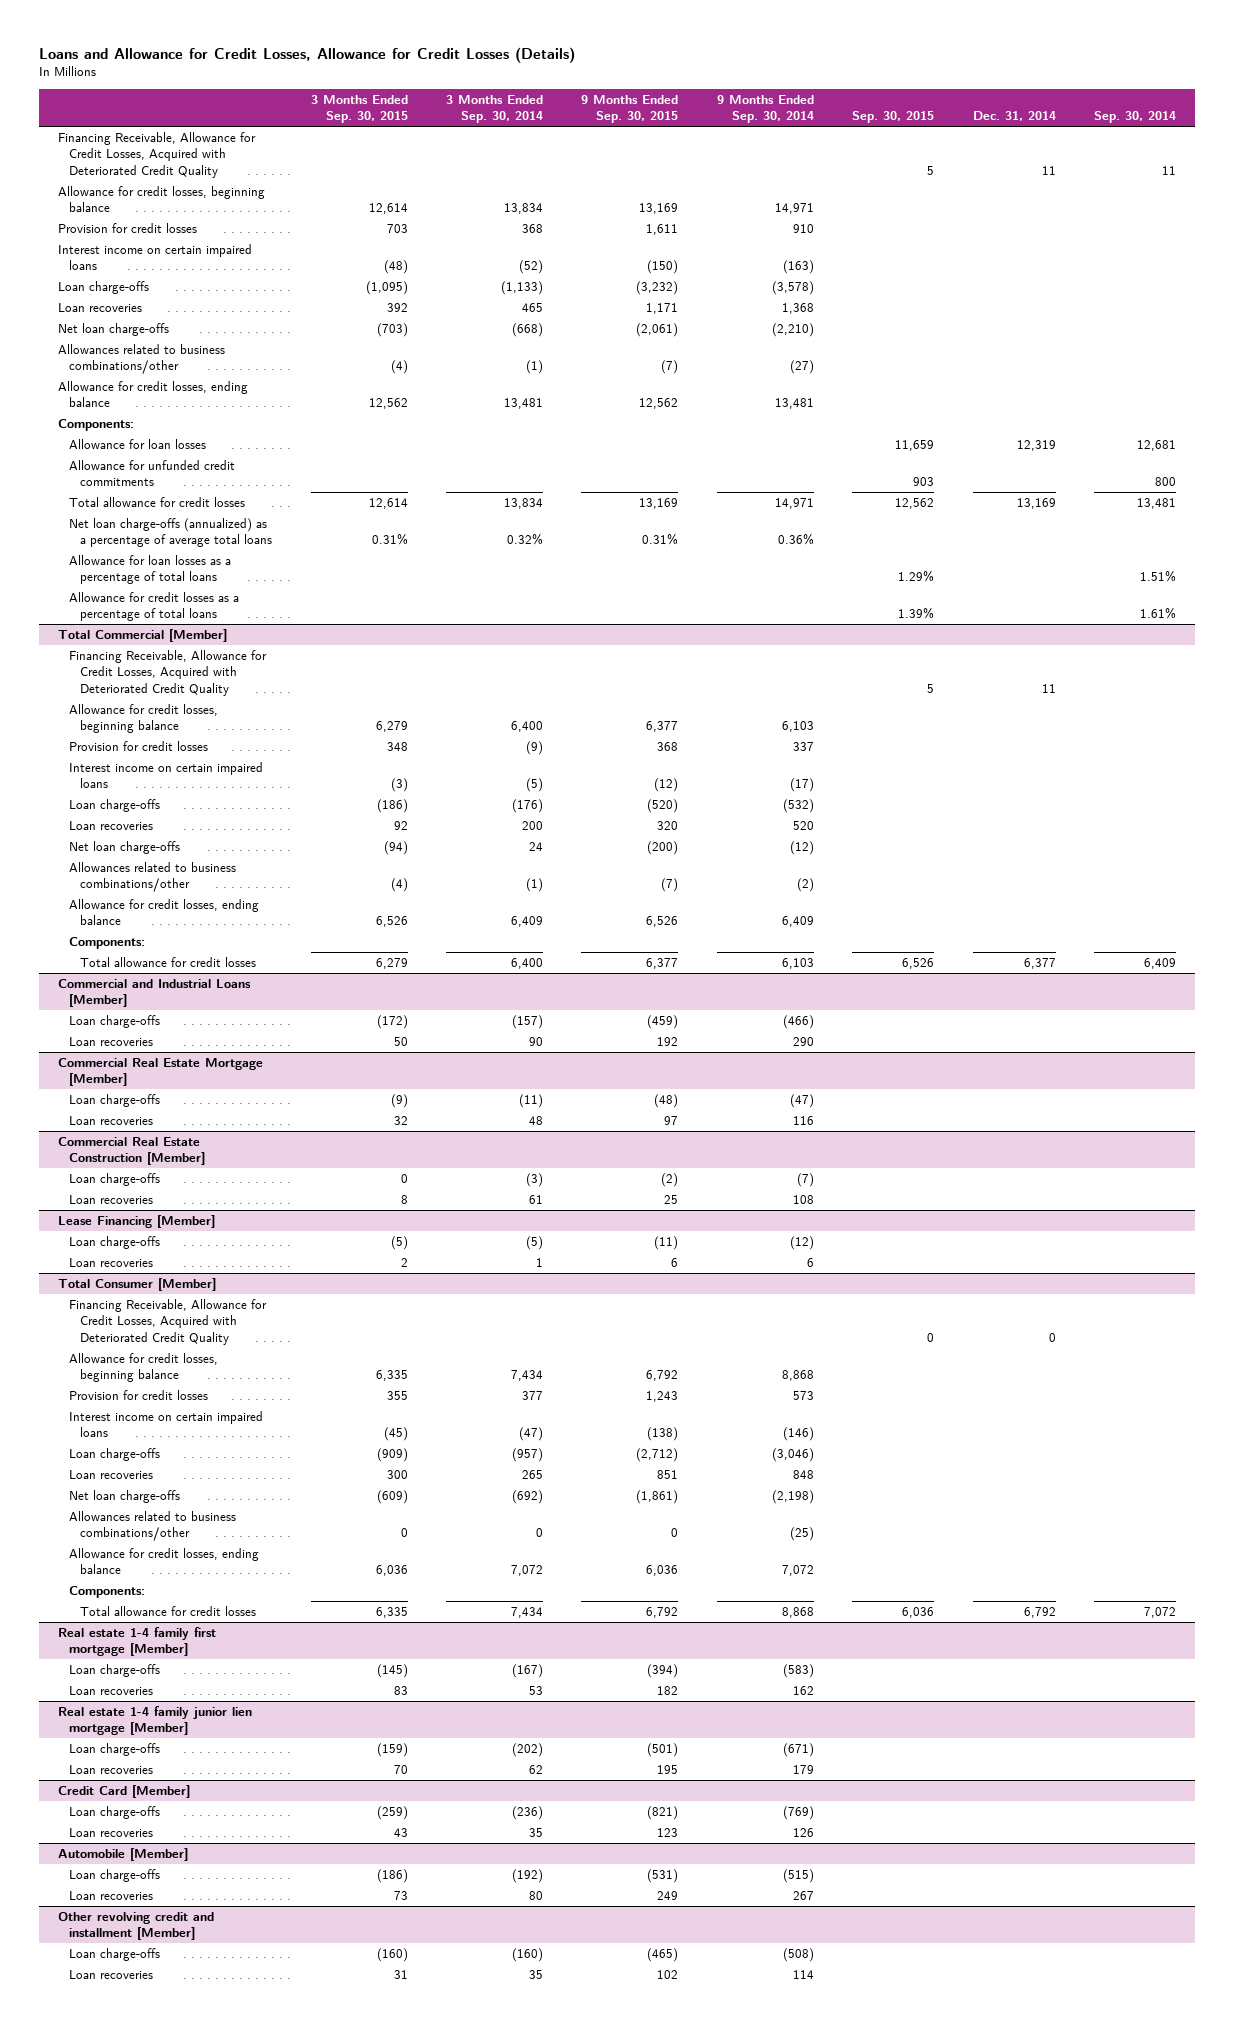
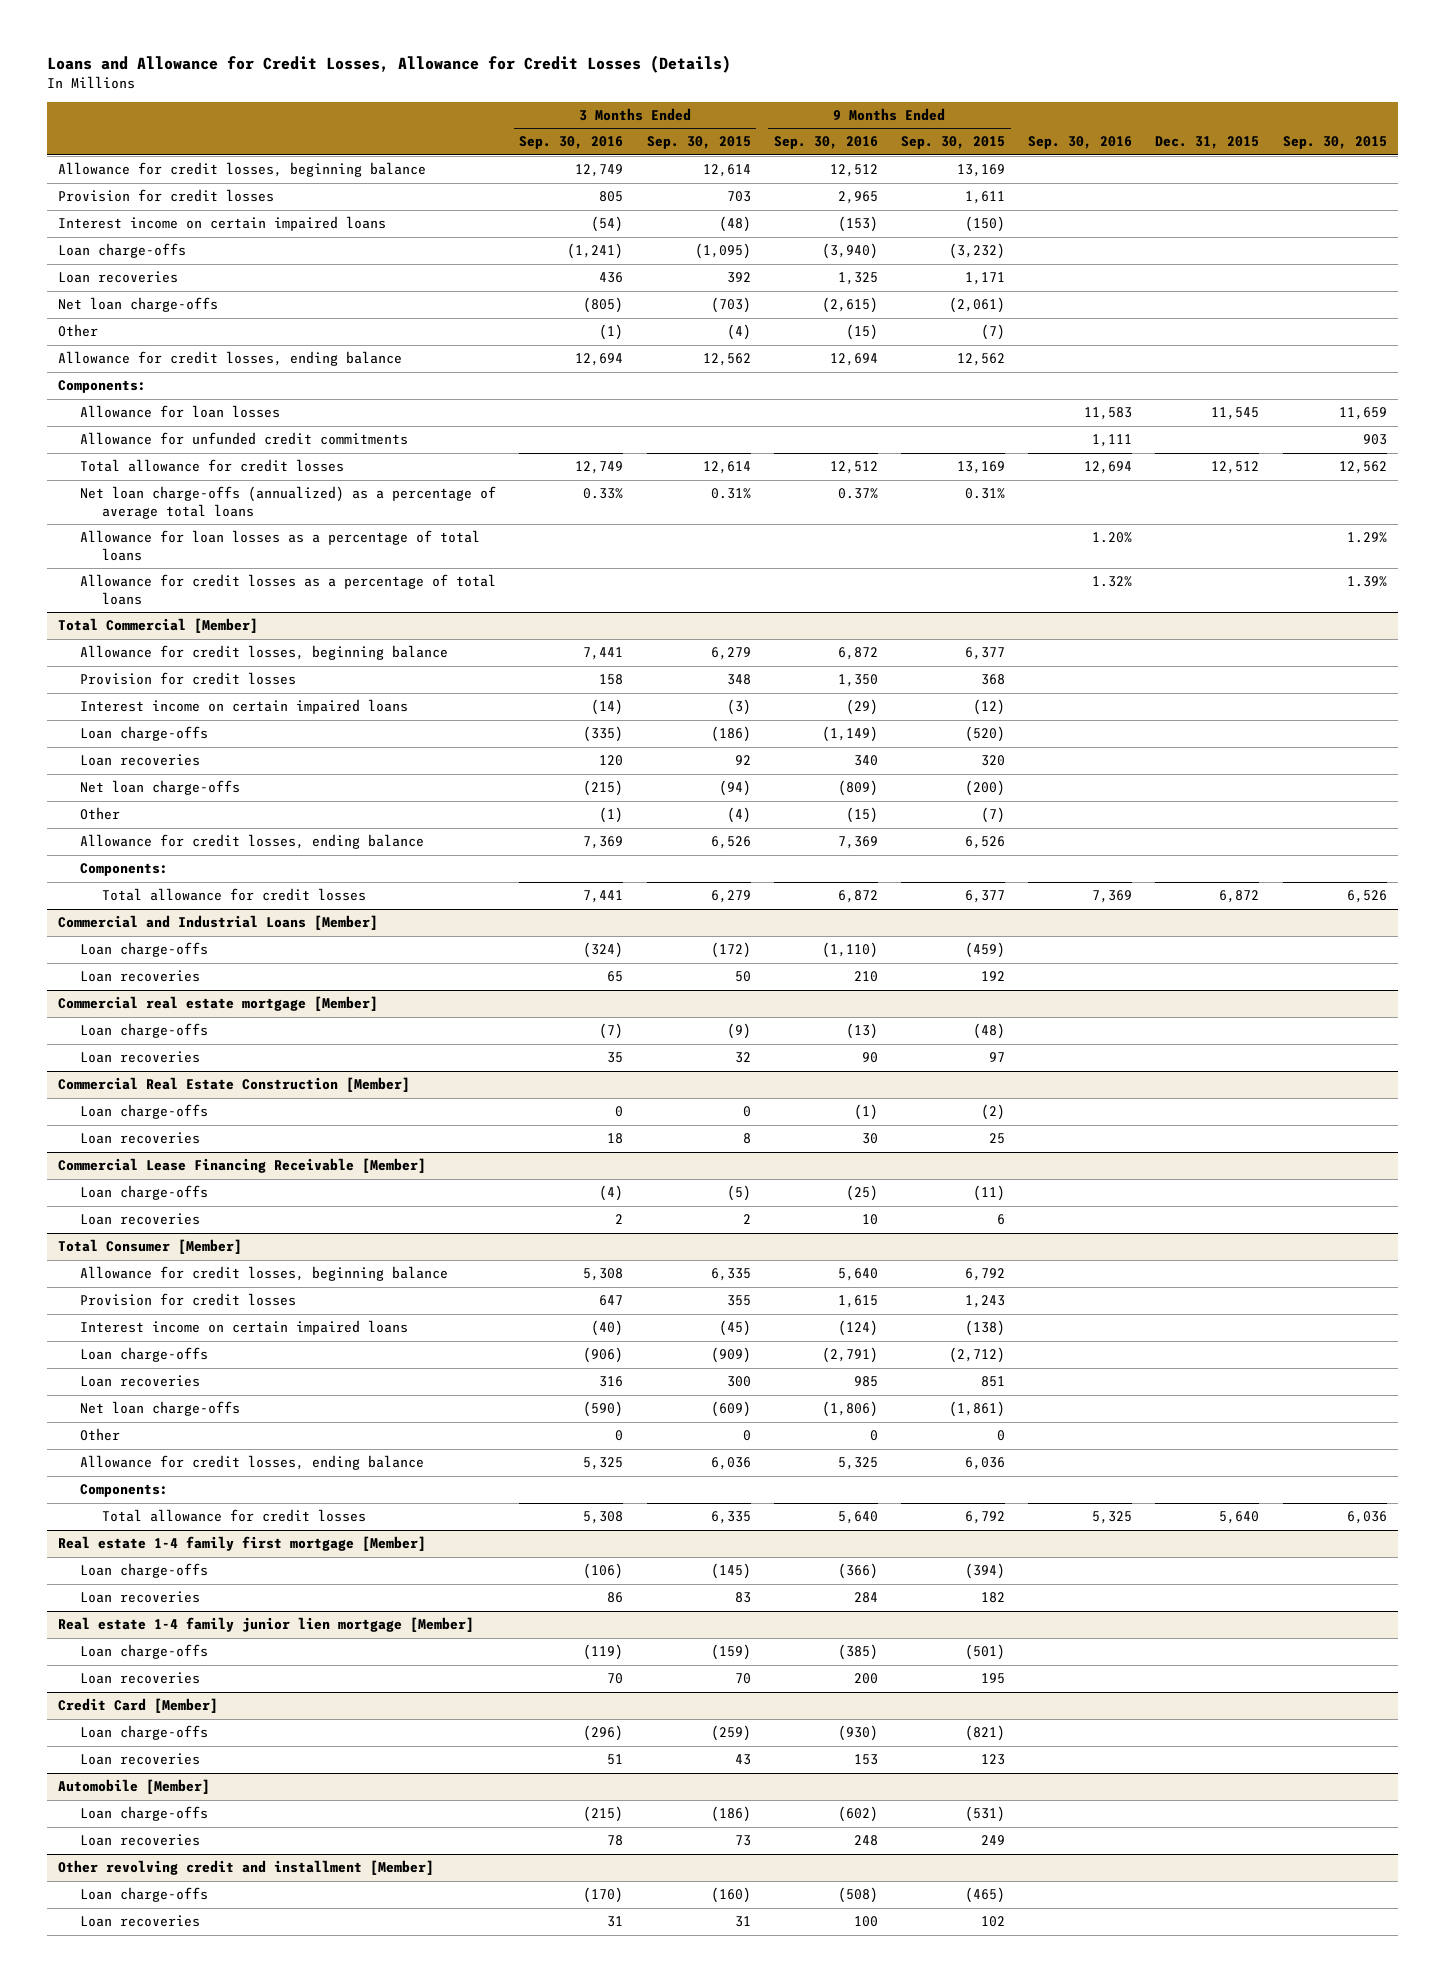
- | 3 Months Ended Sep. 30, 2015 | 3 Months Ended Sep. 30, 2014 | 9 Months Ended Sep. 30, 2015 | 9 Months Ended Sep. 30, 2014 | Sep. 30, 2015 | Dec. 31, 2014 | Sep. 30, 2014
+ | 3 Months Ended Sep. 30, 2016 | 3 Months Ended Sep. 30, 2015 | 9 Months Ended Sep. 30, 2016 | 9 Months Ended Sep. 30, 2015 | Sep. 30, 2016 | Dec. 31, 2015 | Sep. 30, 2015
- Financing Receivable, Allowance for Credit Losses, Acquired with Deteriorated Credit Quality | | | | | 5 | 11 | 11
- Allowances related to business combinations/other | (4) | (1) | (7) | (27) | | |
+ Other | (1) | (4) | (15) | (7) | | |
@ Total Commercial [Member]
- Financing Receivable, Allowance for Credit Losses, Acquired with Deteriorated Credit Quality | | | | | 5 | 11 |
- Allowances related to business combinations/other | (4) | (1) | (7) | (2) | | |
+ Other | (1) | (4) | (15) | (7) | | |
- Commercial Real Estate Mortgage [Member]
+ Commercial real estate mortgage [Member]
- Lease Financing [Member]
+ Commercial Lease Financing Receivable [Member]
@ Total Consumer [Member]
- Financing Receivable, Allowance for Credit Losses, Acquired with Deteriorated Credit Quality | | | | | 0 | 0 |
- Allowances related to business combinations/other | 0 | 0 | 0 | (25) | | |
+ Other | 0 | 0 | 0 | 0 | | |

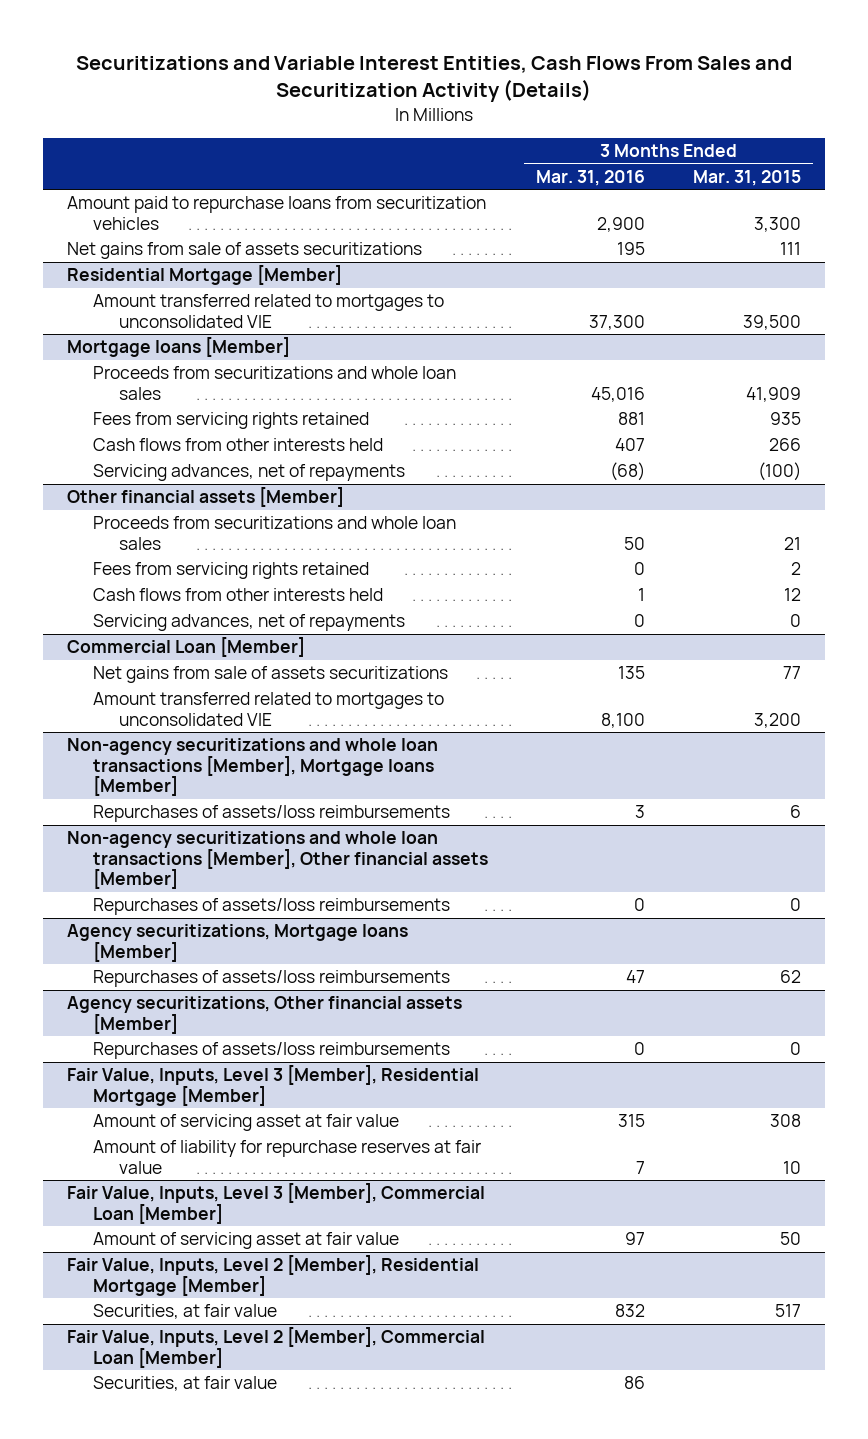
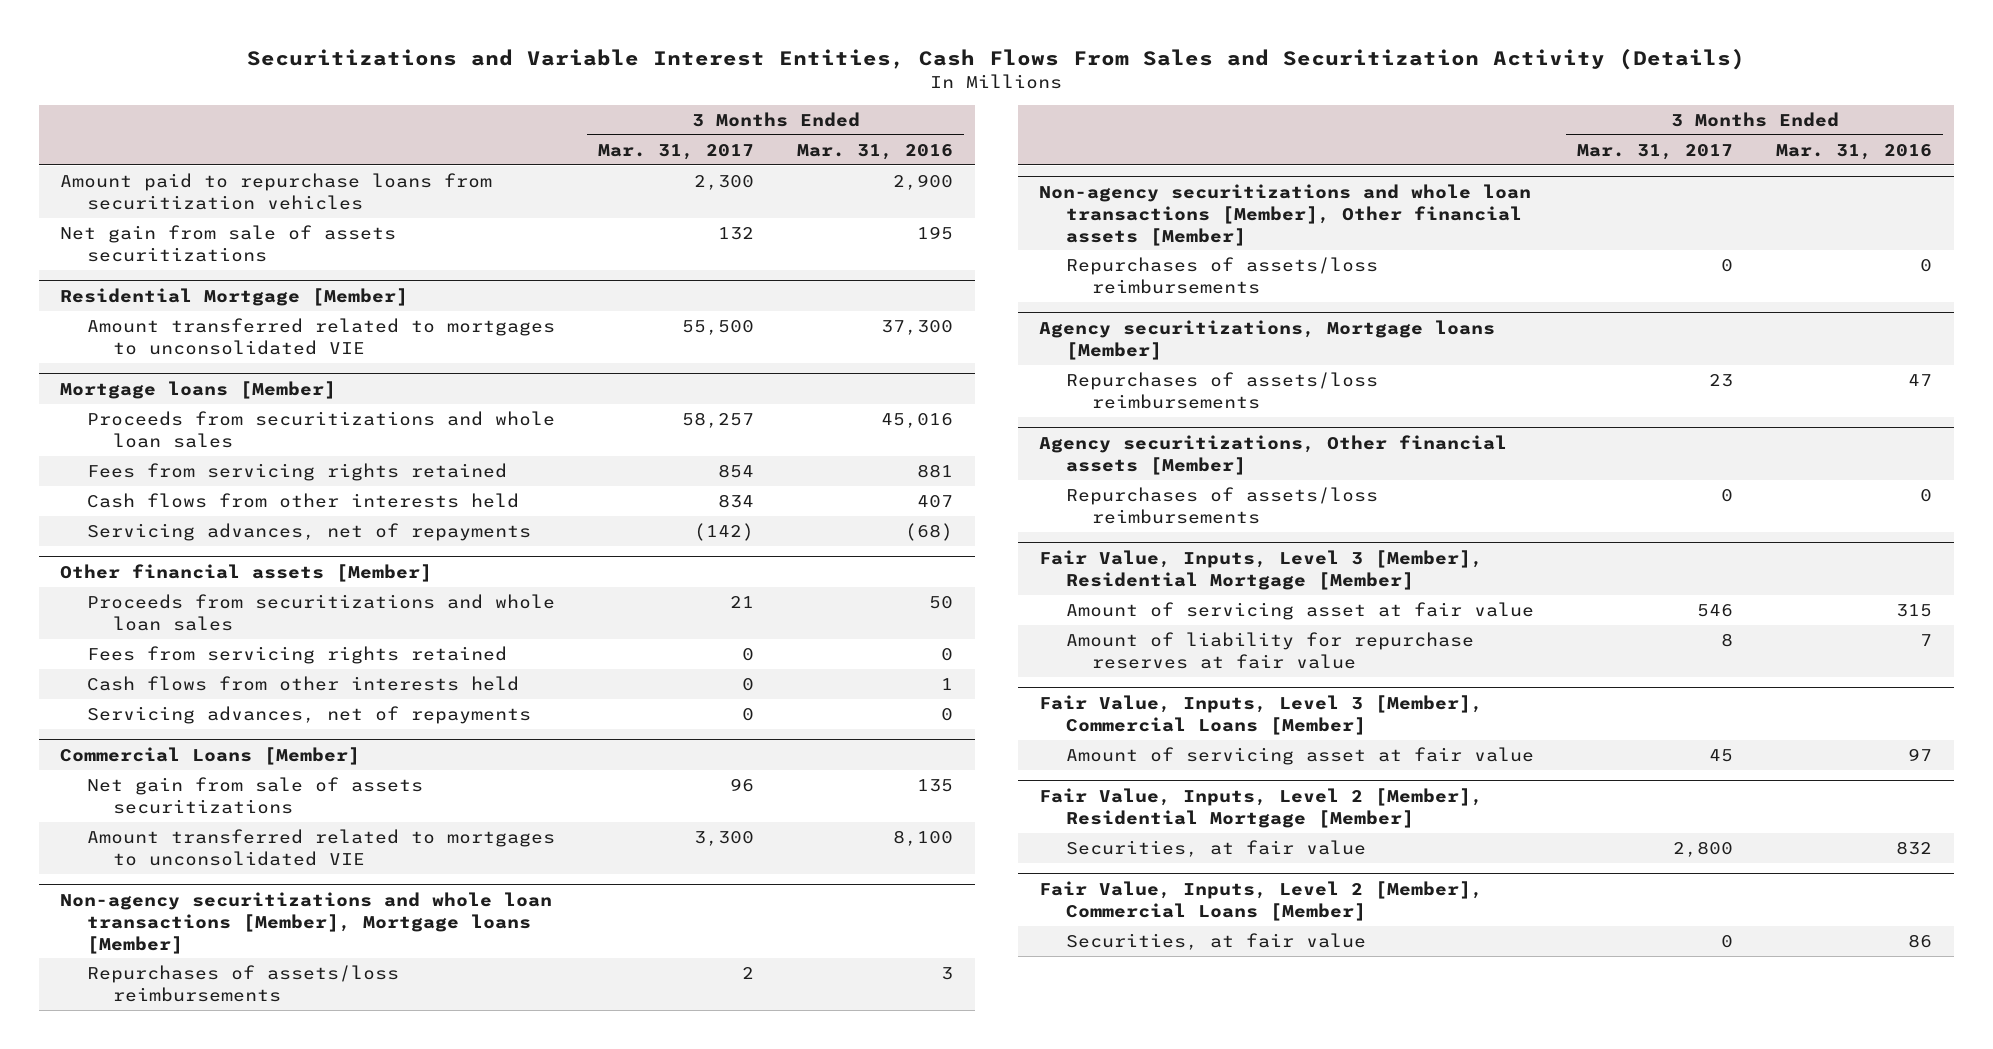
- | 3 Months Ended Mar. 31, 2016 | 3 Months Ended Mar. 31, 2015
+ | 3 Months Ended Mar. 31, 2017 | 3 Months Ended Mar. 31, 2016
- Net gains from sale of assets securitizations | 195 | 111
+ Net gain from sale of assets securitizations | 132 | 195
- Commercial Loan [Member]
- Net gains from sale of assets securitizations | 135 | 77
+ Commercial Loans [Member]
+ Net gain from sale of assets securitizations | 96 | 135
- Fair Value, Inputs, Level 3 [Member], Commercial Loan [Member]
+ Fair Value, Inputs, Level 3 [Member], Commercial Loans [Member]
- Fair Value, Inputs, Level 2 [Member], Commercial Loan [Member]
+ Fair Value, Inputs, Level 2 [Member], Commercial Loans [Member]

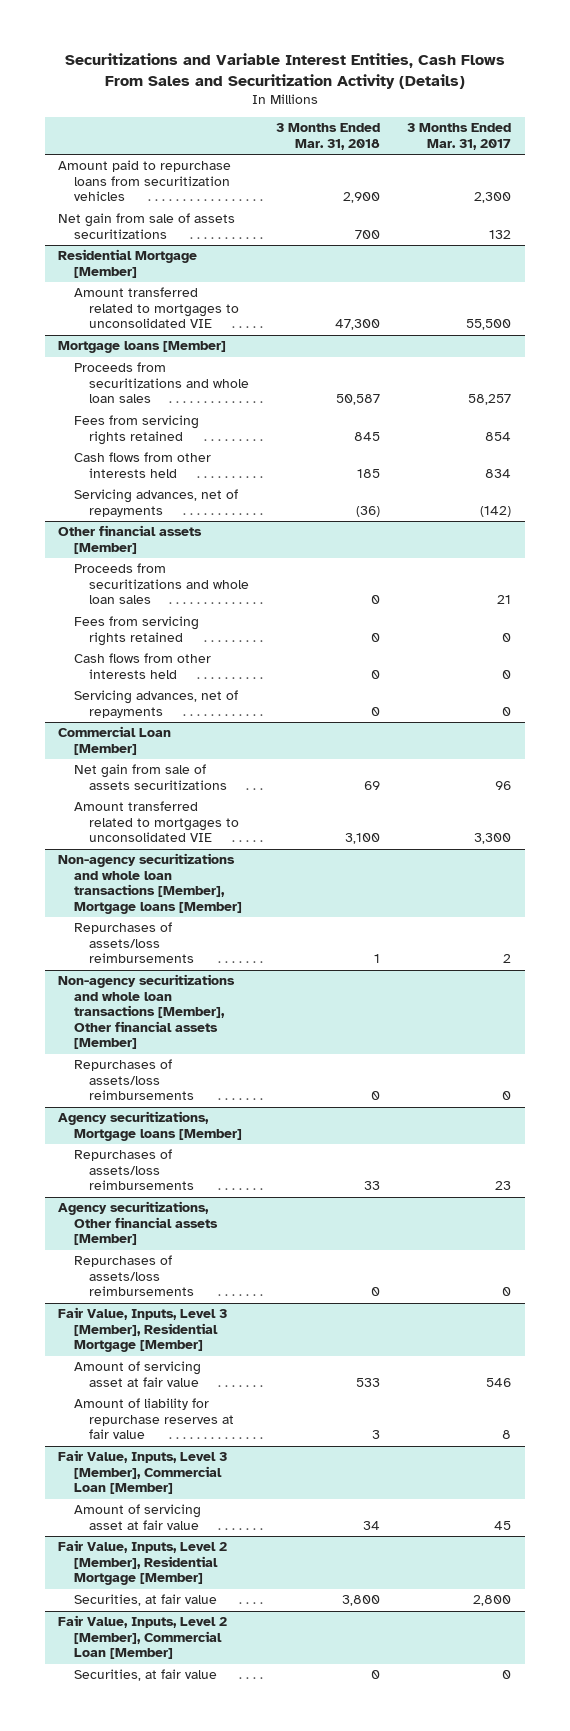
- | 3 Months Ended Mar. 31, 2017 | 3 Months Ended Mar. 31, 2016
+ | 3 Months Ended Mar. 31, 2018 | 3 Months Ended Mar. 31, 2017
- Commercial Loans [Member]
+ Commercial Loan [Member]
- Fair Value, Inputs, Level 3 [Member], Commercial Loans [Member]
+ Fair Value, Inputs, Level 3 [Member], Commercial Loan [Member]
- Fair Value, Inputs, Level 2 [Member], Commercial Loans [Member]
+ Fair Value, Inputs, Level 2 [Member], Commercial Loan [Member]

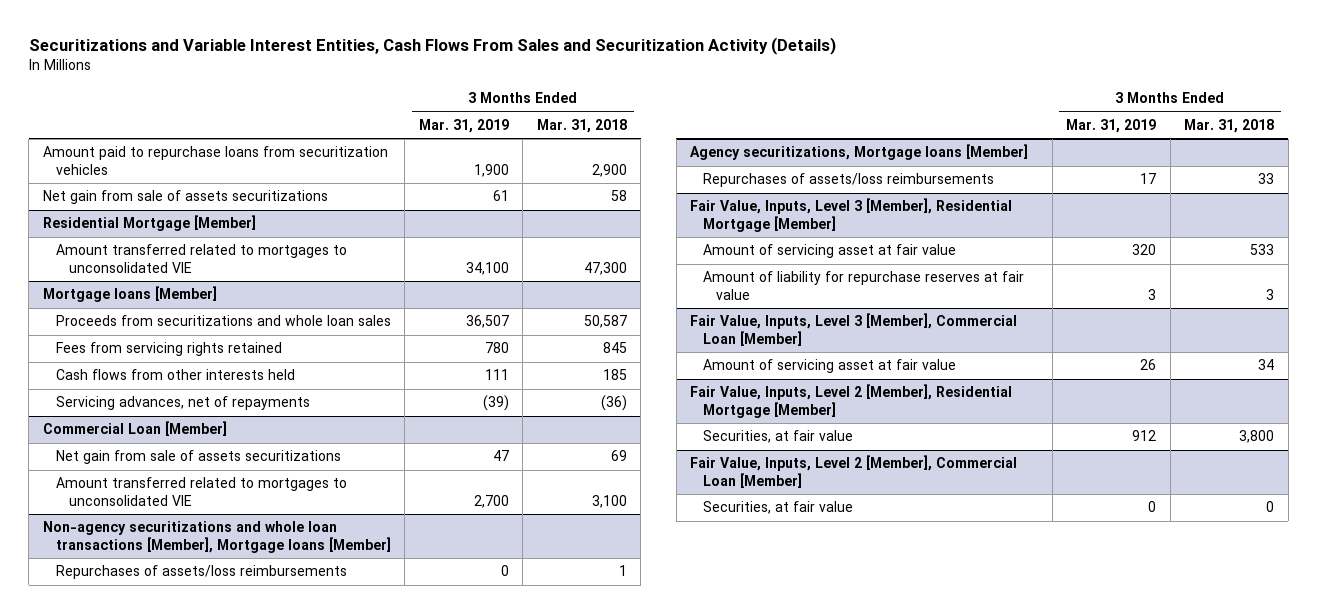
- | 3 Months Ended Mar. 31, 2018 | 3 Months Ended Mar. 31, 2017
+ | 3 Months Ended Mar. 31, 2019 | 3 Months Ended Mar. 31, 2018
- Net gain from sale of assets securitizations | 700 | 132
+ Net gain from sale of assets securitizations | 61 | 58
- Other financial assets [Member]
- Proceeds from securitizations and whole loan sales | 0 | 21
- Fees from servicing rights retained | 0 | 0
- Cash flows from other interests held | 0 | 0
- Servicing advances, net of repayments | 0 | 0
- Non-agency securitizations and whole loan transactions [Member], Other financial assets [Member]
- Repurchases of assets/loss reimbursements | 0 | 0
- Agency securitizations, Other financial assets [Member]
- Repurchases of assets/loss reimbursements | 0 | 0

